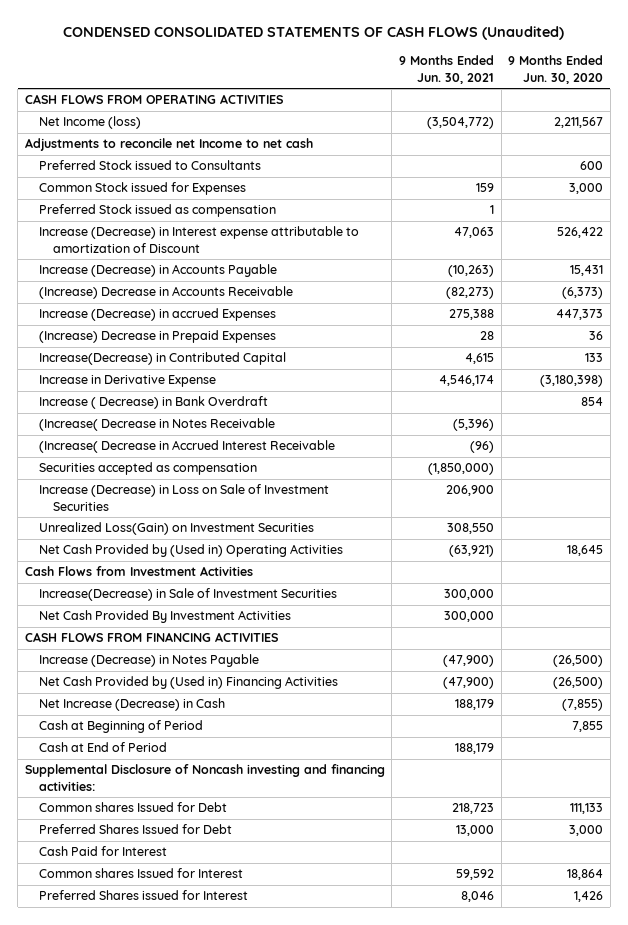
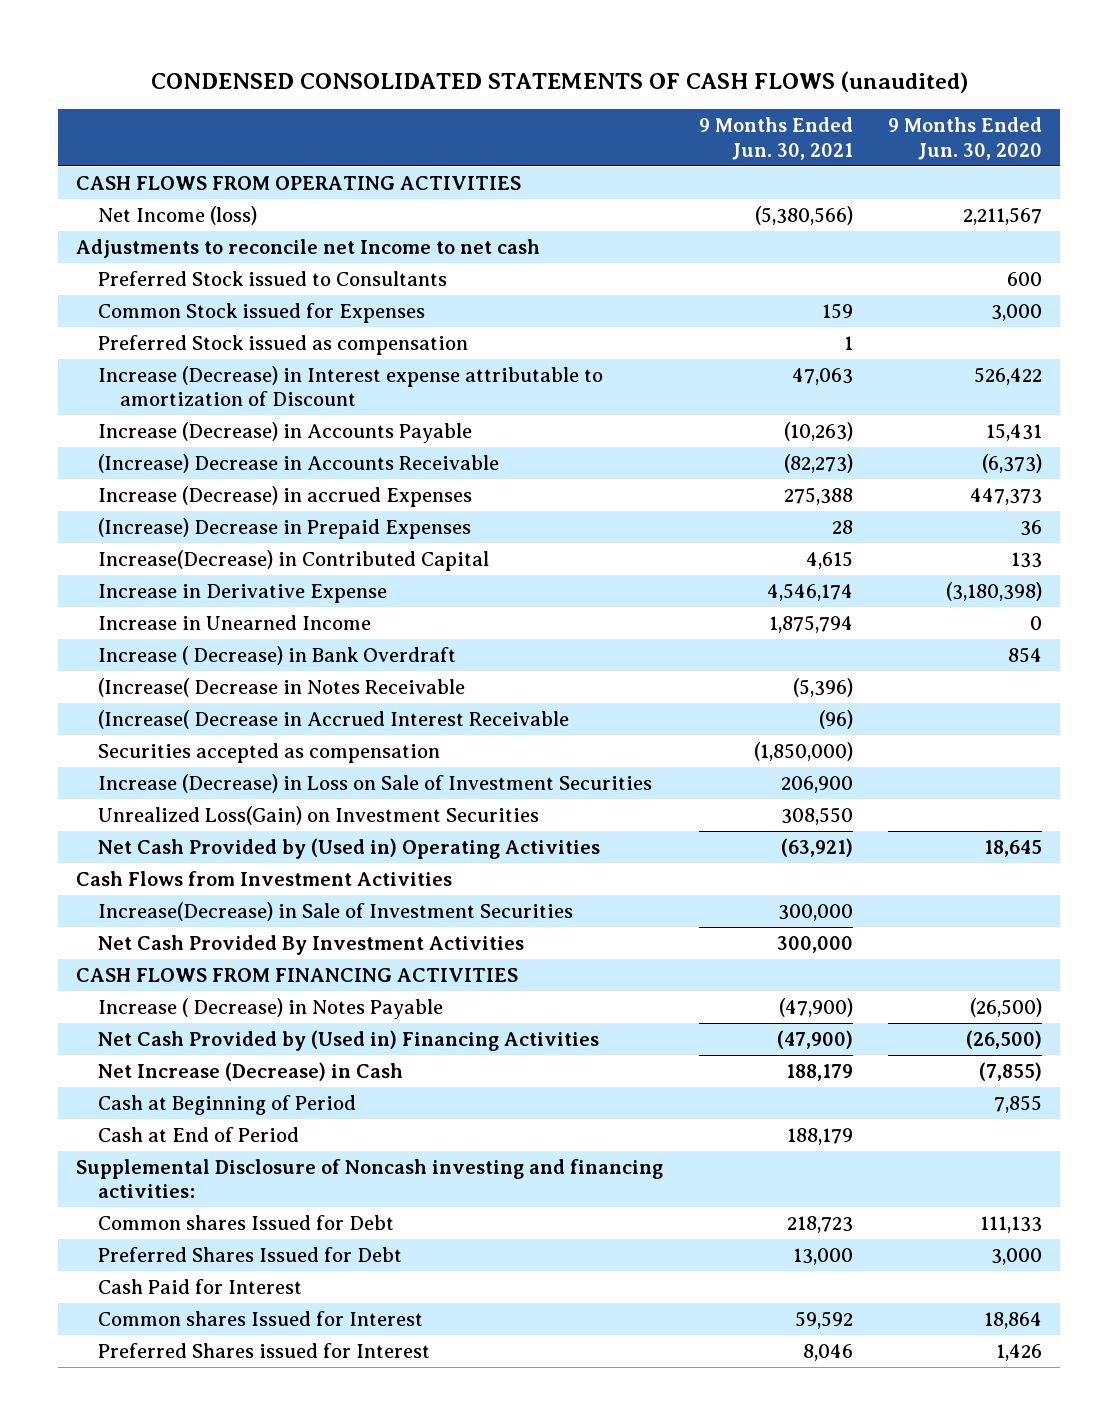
- CONDENSED CONSOLIDATED STATEMENTS OF CASH FLOWS (Unaudited)
+ CONDENSED CONSOLIDATED STATEMENTS OF CASH FLOWS (unaudited)
- Net Income (loss) | (3,504,772) | 2,211,567
+ Net Income (loss) | (5,380,566) | 2,211,567
+ Increase in Unearned Income | 1,875,794 | 0
- Increase (Decrease) in Notes Payable | (47,900) | (26,500)
+ Increase ( Decrease) in Notes Payable | (47,900) | (26,500)

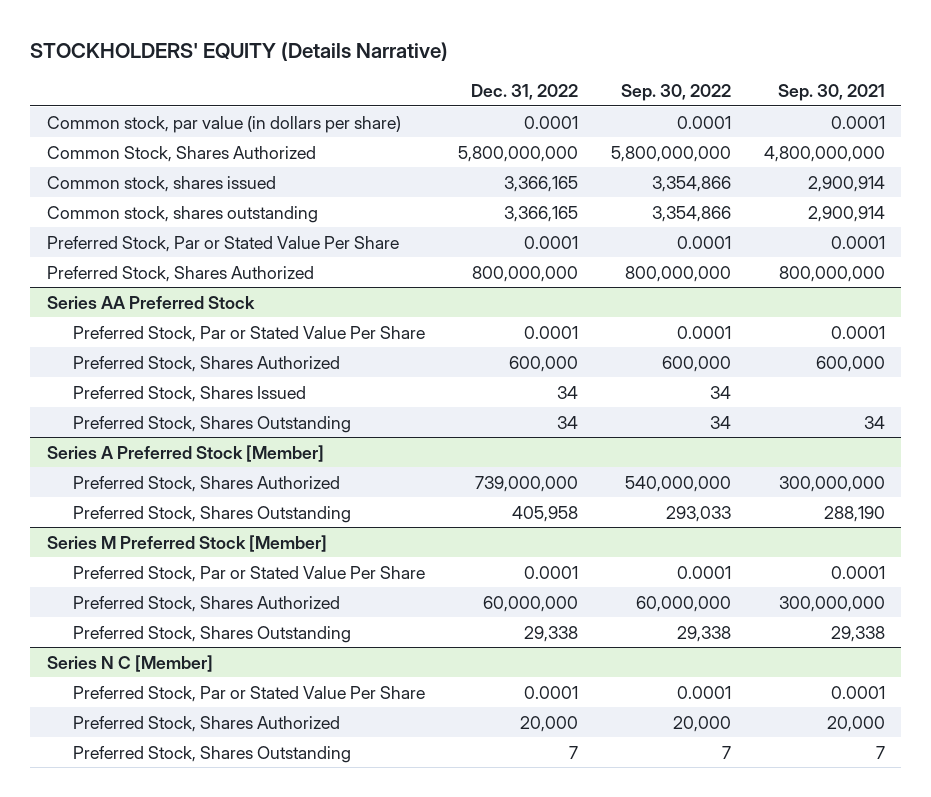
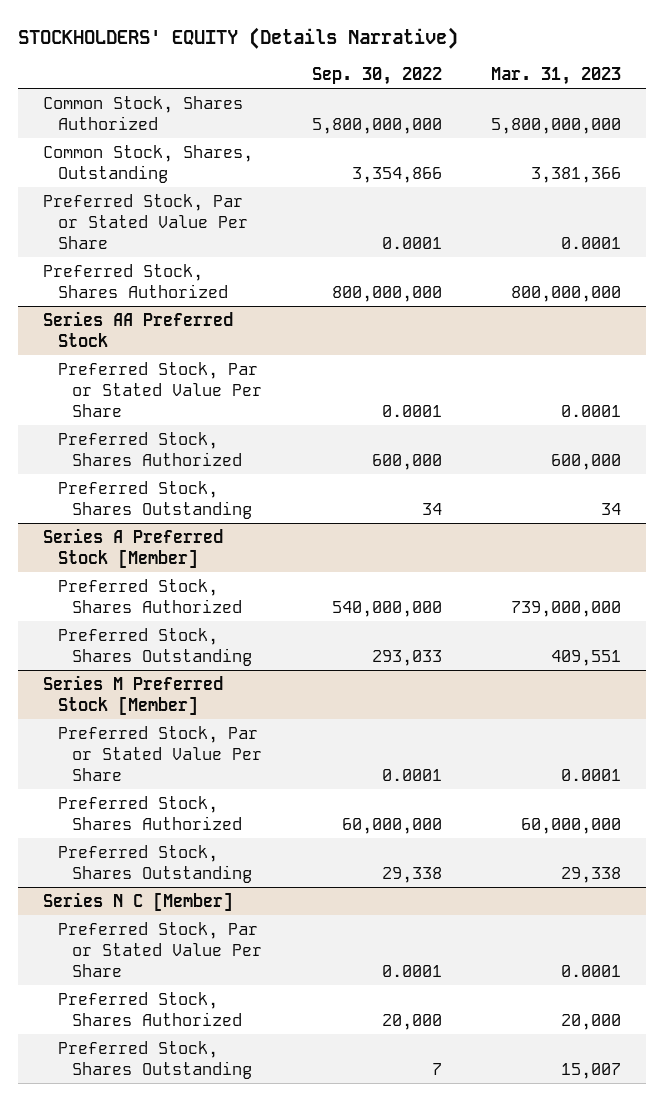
- | Dec. 31, 2022 | Sep. 30, 2022 | Sep. 30, 2021
+ | Sep. 30, 2022 | Mar. 31, 2023
- Common stock, par value (in dollars per share) | 0.0001 | 0.0001 | 0.0001
- Common stock, shares issued | 3,366,165 | 3,354,866 | 2,900,914
- Common stock, shares outstanding | 3,366,165 | 3,354,866 | 2,900,914
+ Common Stock, Shares, Outstanding | 3,354,866 | 3,381,366
@ Series AA Preferred Stock
- Preferred Stock, Shares Issued | 34 | 34 |

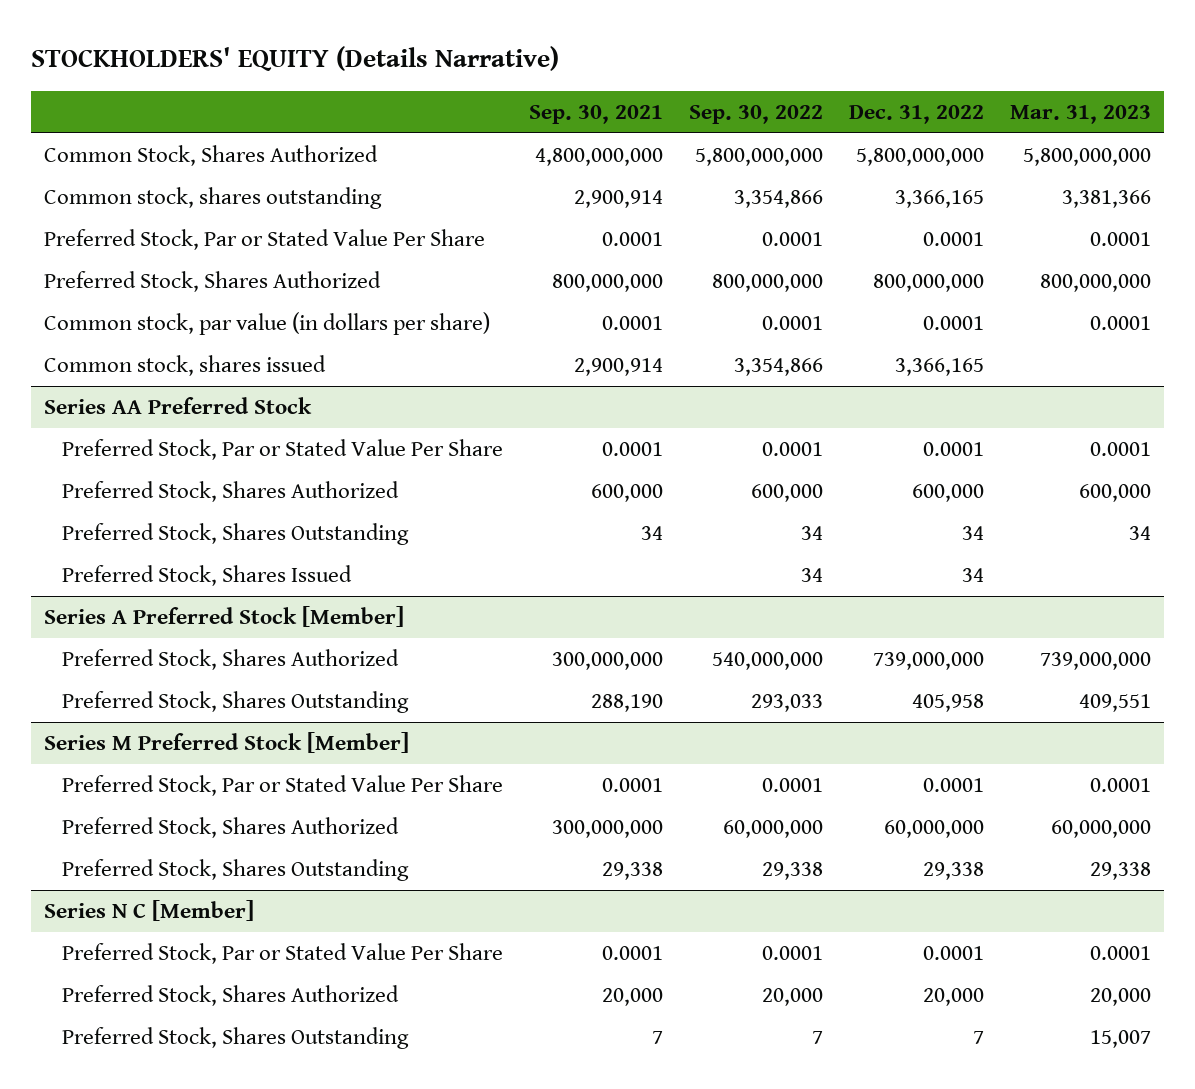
- | Sep. 30, 2022 | Mar. 31, 2023
+ | Sep. 30, 2021 | Sep. 30, 2022 | Dec. 31, 2022 | Mar. 31, 2023
- Common Stock, Shares, Outstanding | 3,354,866 | 3,381,366
+ Common stock, shares outstanding | 2,900,914 | 3,354,866 | 3,366,165 | 3,381,366
+ Common stock, par value (in dollars per share) | 0.0001 | 0.0001 | 0.0001 | 0.0001
+ Common stock, shares issued | 2,900,914 | 3,354,866 | 3,366,165 |
@ Series AA Preferred Stock
+ Preferred Stock, Shares Issued | | 34 | 34 |

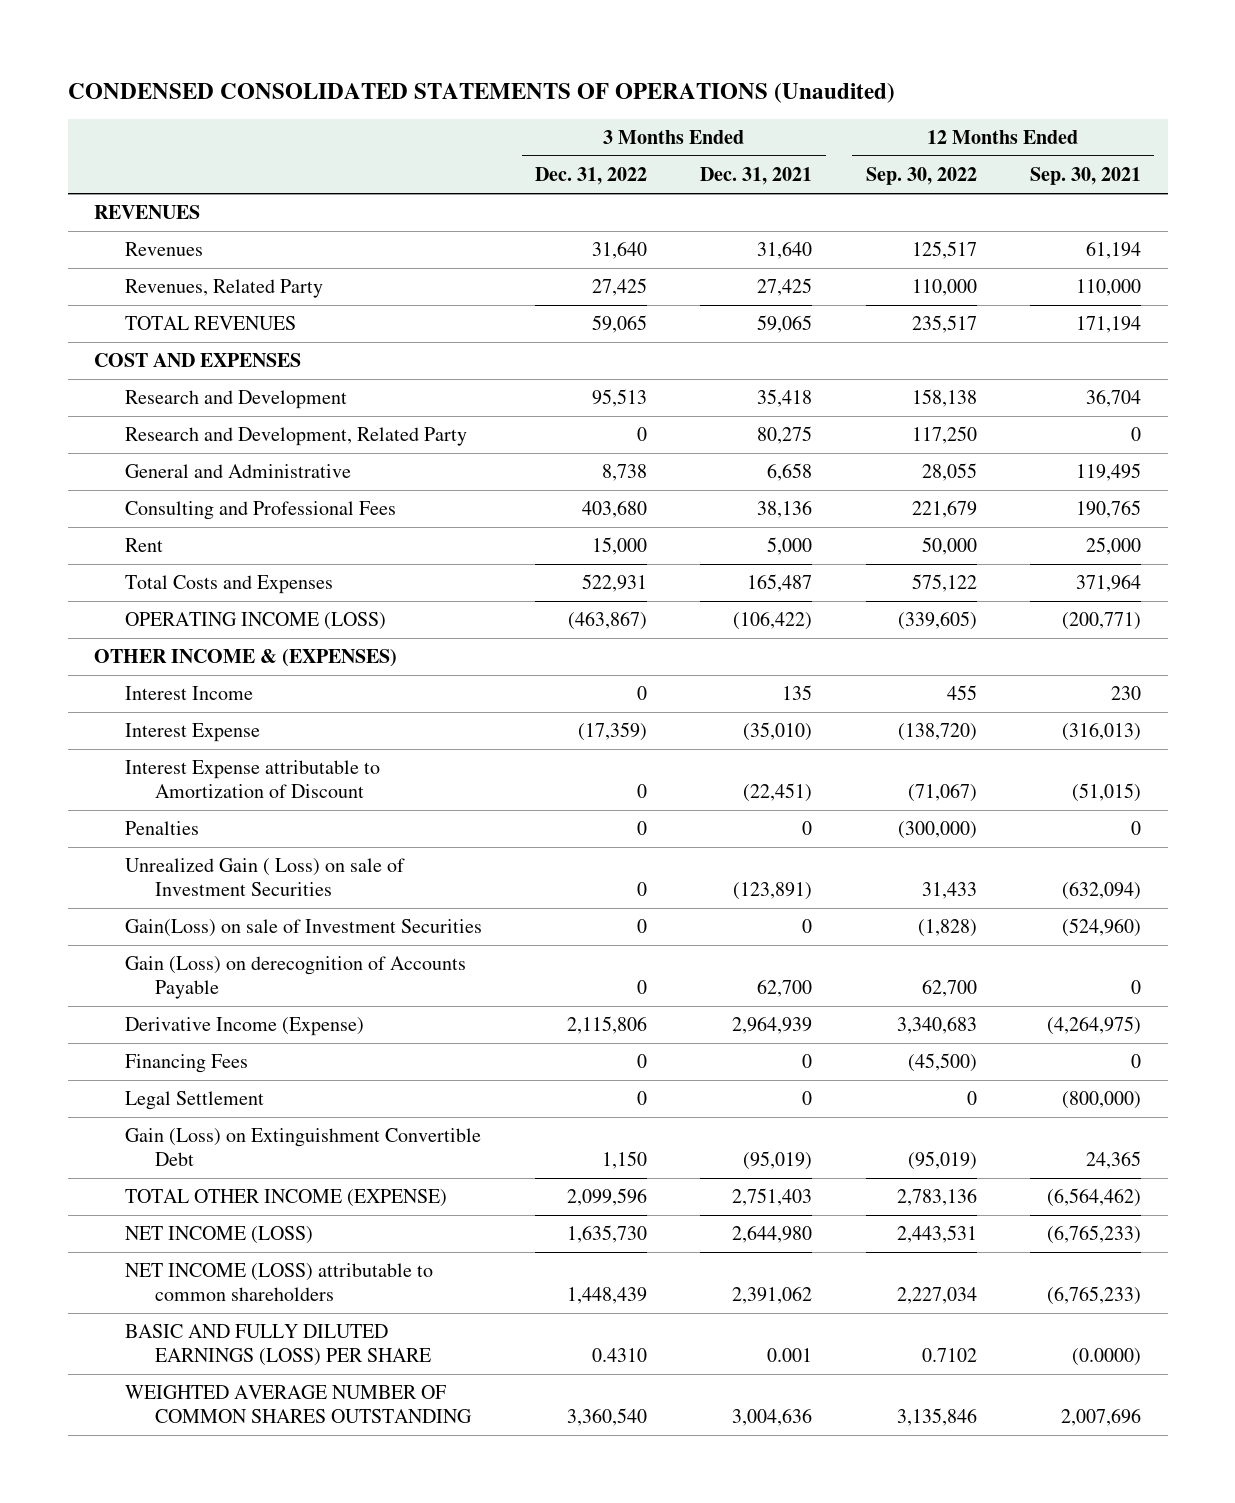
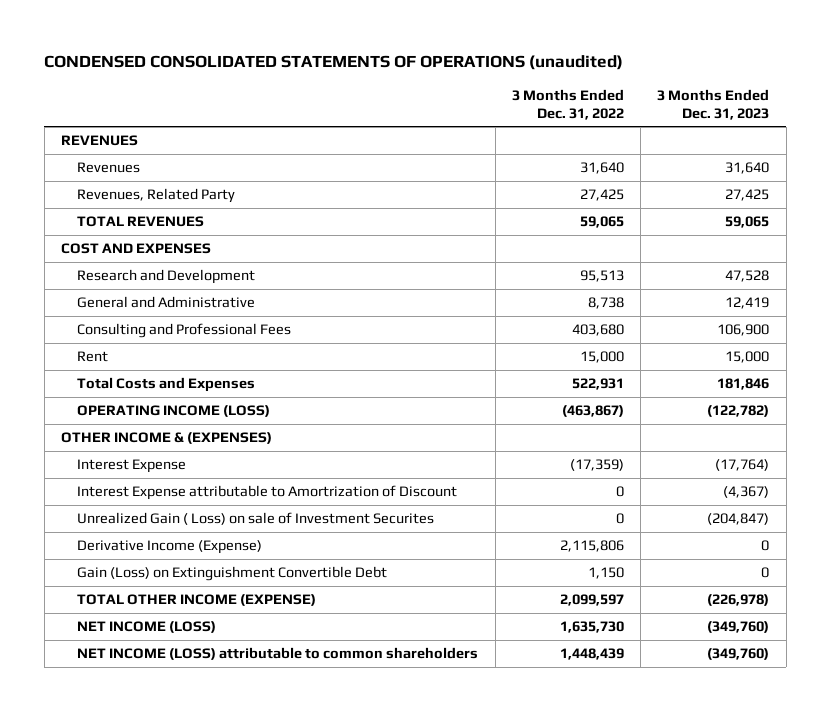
- CONDENSED CONSOLIDATED STATEMENTS OF OPERATIONS (Unaudited)
+ CONDENSED CONSOLIDATED STATEMENTS OF OPERATIONS (unaudited)
- | 3 Months Ended Dec. 31, 2022 | 3 Months Ended Dec. 31, 2021 | 12 Months Ended Sep. 30, 2022 | 12 Months Ended Sep. 30, 2021
+ | 3 Months Ended Dec. 31, 2022 | 3 Months Ended Dec. 31, 2023
- Research and Development, Related Party | 0 | 80,275 | 117,250 | 0
- Interest Income | 0 | 135 | 455 | 230
- Interest Expense attributable to Amortization of Discount | 0 | (22,451) | (71,067) | (51,015)
- Penalties | 0 | 0 | (300,000) | 0
- Unrealized Gain ( Loss) on sale of Investment Securities | 0 | (123,891) | 31,433 | (632,094)
- Gain(Loss) on sale of Investment Securities | 0 | 0 | (1,828) | (524,960)
- Gain (Loss) on derecognition of Accounts Payable | 0 | 62,700 | 62,700 | 0
+ Interest Expense attributable to Amortrization of Discount | 0 | (4,367)
+ Unrealized Gain ( Loss) on sale of Investment Securites | 0 | (204,847)
- Financing Fees | 0 | 0 | (45,500) | 0
- Legal Settlement | 0 | 0 | 0 | (800,000)
- TOTAL OTHER INCOME (EXPENSE) | 2,099,596 | 2,751,403 | 2,783,136 | (6,564,462)
+ TOTAL OTHER INCOME (EXPENSE) | 2,099,597 | (226,978)
- BASIC AND FULLY DILUTED EARNINGS (LOSS) PER SHARE | 0.4310 | 0.001 | 0.7102 | (0.0000)
- WEIGHTED AVERAGE NUMBER OF COMMON SHARES OUTSTANDING | 3,360,540 | 3,004,636 | 3,135,846 | 2,007,696

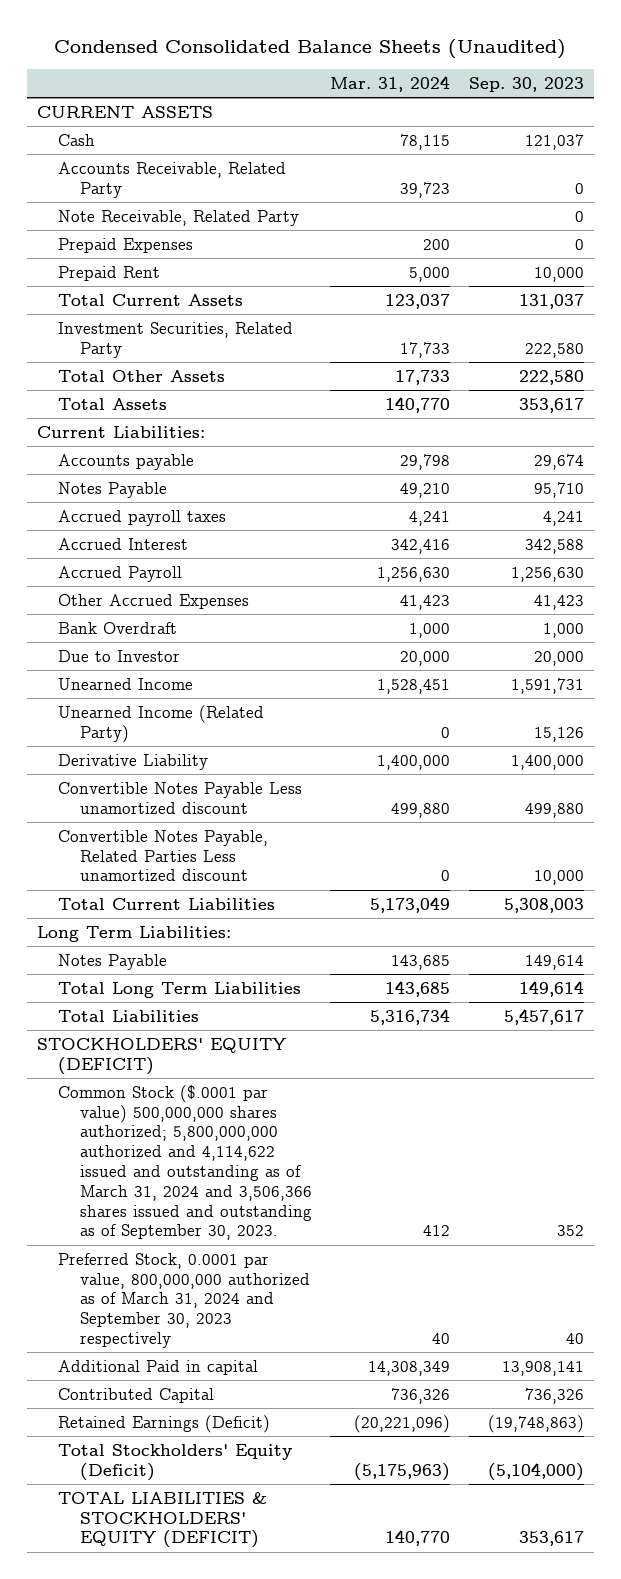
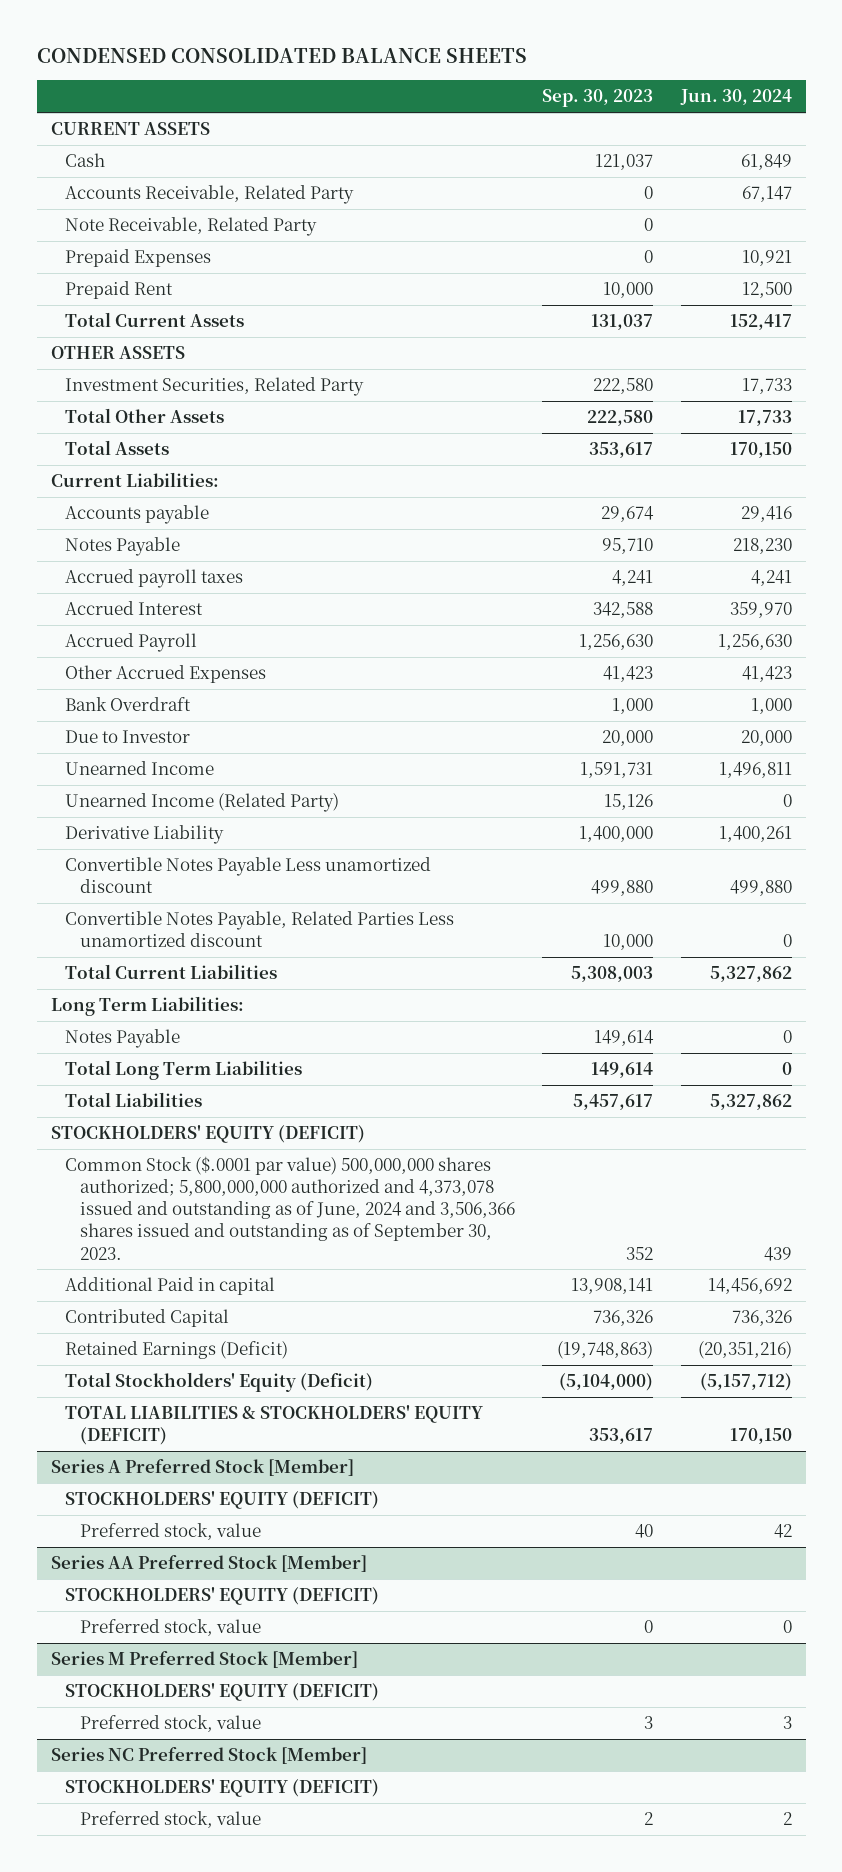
- Condensed Consolidated Balance Sheets (Unaudited)
+ CONDENSED CONSOLIDATED BALANCE SHEETS
- | Mar. 31, 2024 | Sep. 30, 2023
+ | Sep. 30, 2023 | Jun. 30, 2024
+ OTHER ASSETS
- Common Stock ($.0001 par value) 500,000,000 shares authorized; 5,800,000,000 authorized and 4,114,622 issued and outstanding as of March 31, 2024 and 3,506,366 shares issued and outstanding as of September 30, 2023. | 412 | 352
- Preferred Stock, 0.0001 par value, 800,000,000 authorized as of March 31, 2024 and September 30, 2023 respectively | 40 | 40
+ Common Stock ($.0001 par value) 500,000,000 shares authorized; 5,800,000,000 authorized and 4,373,078 issued and outstanding as of June, 2024 and 3,506,366 shares issued and outstanding as of September 30, 2023. | 352 | 439
+ Series A Preferred Stock [Member]
+ STOCKHOLDERS' EQUITY (DEFICIT)
+ Preferred stock, value | 40 | 42
+ Series AA Preferred Stock [Member]
+ STOCKHOLDERS' EQUITY (DEFICIT)
+ Preferred stock, value | 0 | 0
+ Series M Preferred Stock [Member]
+ STOCKHOLDERS' EQUITY (DEFICIT)
+ Preferred stock, value | 3 | 3
+ Series NC Preferred Stock [Member]
+ STOCKHOLDERS' EQUITY (DEFICIT)
+ Preferred stock, value | 2 | 2

